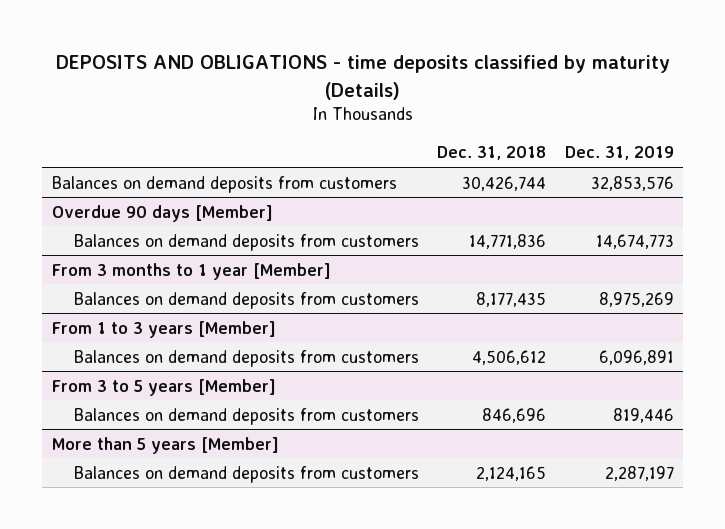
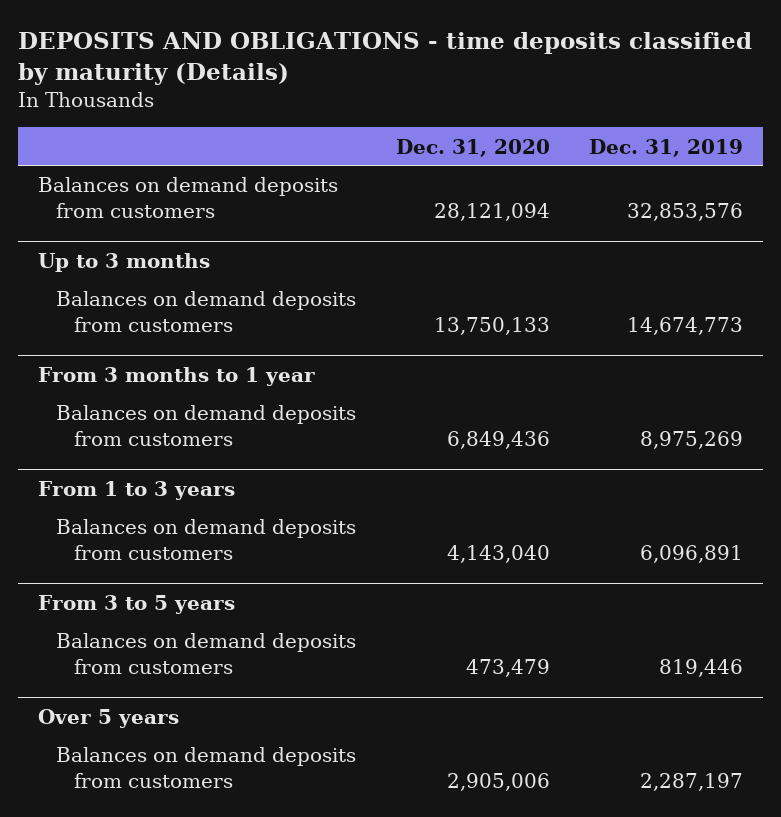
- | Dec. 31, 2018 | Dec. 31, 2019
+ | Dec. 31, 2020 | Dec. 31, 2019
- Overdue 90 days [Member]
+ Up to 3 months
- From 3 months to 1 year [Member]
+ From 3 months to 1 year
- From 1 to 3 years [Member]
+ From 1 to 3 years
- From 3 to 5 years [Member]
+ From 3 to 5 years
- More than 5 years [Member]
+ Over 5 years

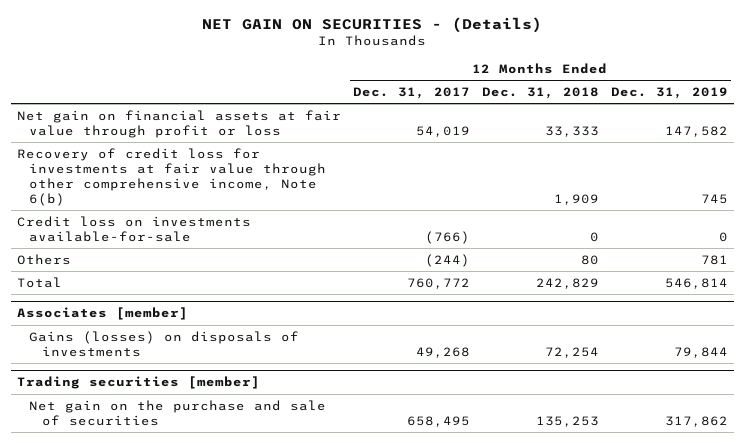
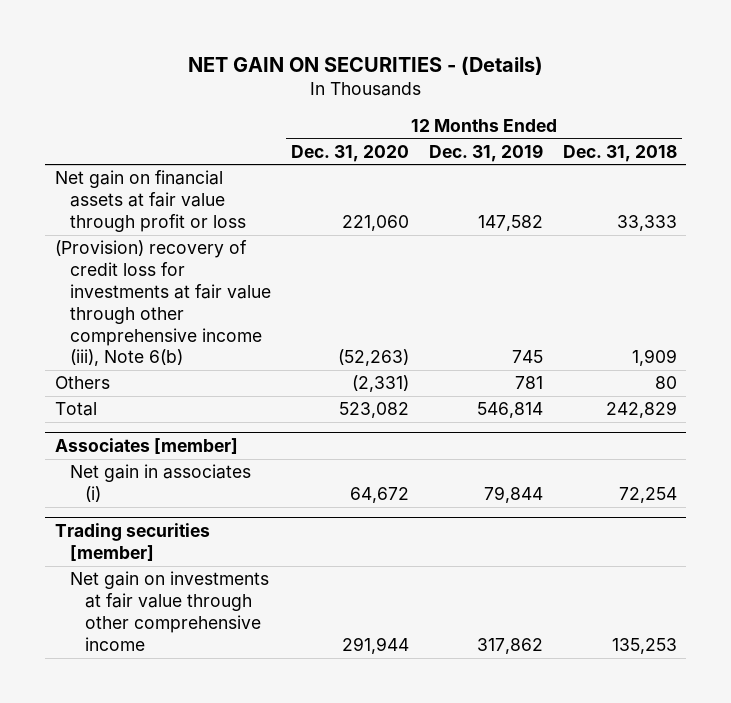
- | 12 Months Ended Dec. 31, 2017 | 12 Months Ended Dec. 31, 2018 | 12 Months Ended Dec. 31, 2019
+ | 12 Months Ended Dec. 31, 2020 | 12 Months Ended Dec. 31, 2019 | 12 Months Ended Dec. 31, 2018
- Recovery of credit loss for investments at fair value through other comprehensive income, Note 6(b) | | 1,909 | 745
- Credit loss on investments available-for-sale | (766) | 0 | 0
+ (Provision) recovery of credit loss for investments at fair value through other comprehensive income (iii), Note 6(b) | (52,263) | 745 | 1,909
@ Associates [member]
- Gains (losses) on disposals of investments | 49,268 | 72,254 | 79,844
+ Net gain in associates (i) | 64,672 | 79,844 | 72,254
@ Trading securities [member]
- Net gain on the purchase and sale of securities | 658,495 | 135,253 | 317,862
+ Net gain on investments at fair value through other comprehensive income | 291,944 | 317,862 | 135,253

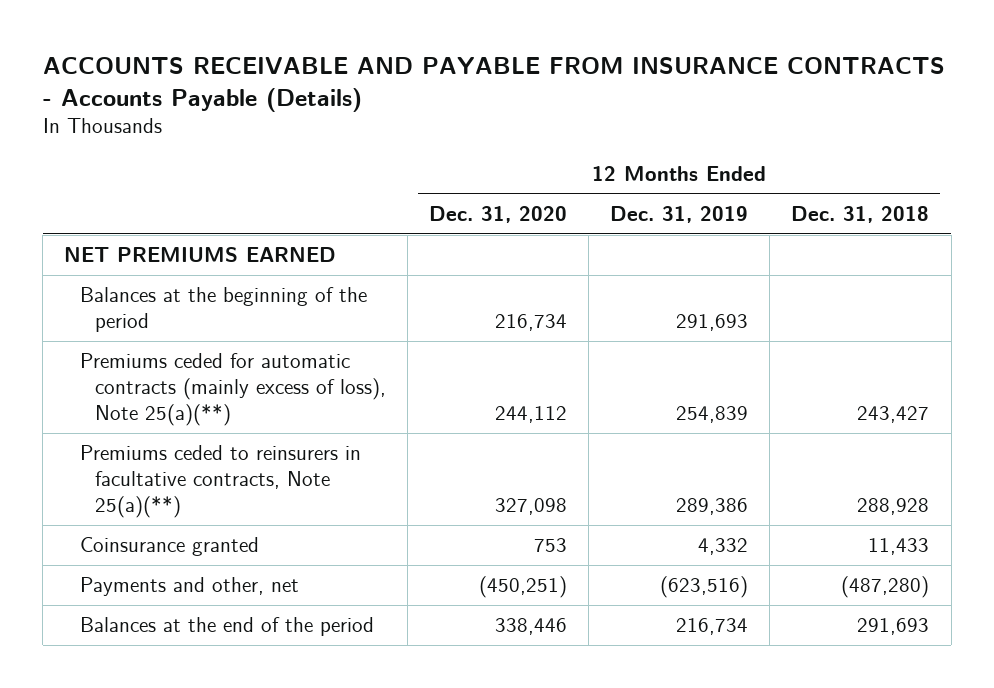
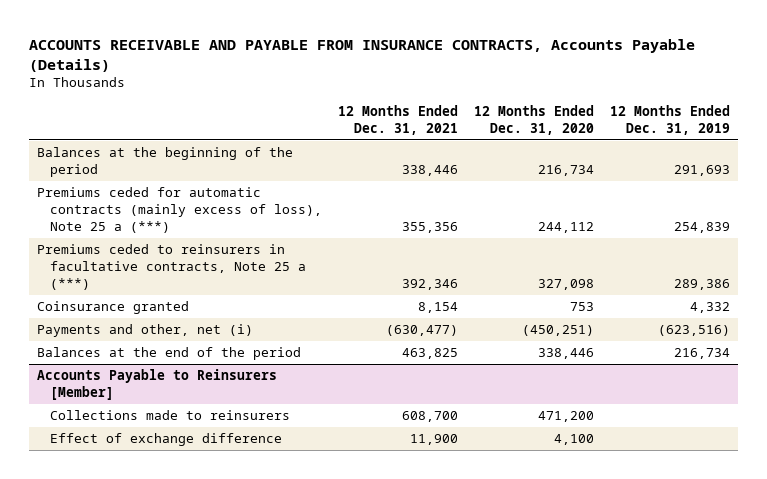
- ACCOUNTS RECEIVABLE AND PAYABLE FROM INSURANCE CONTRACTS - Accounts Payable (Details)
+ ACCOUNTS RECEIVABLE AND PAYABLE FROM INSURANCE CONTRACTS, Accounts Payable (Details)
- | 12 Months Ended Dec. 31, 2020 | 12 Months Ended Dec. 31, 2019 | 12 Months Ended Dec. 31, 2018
+ | 12 Months Ended Dec. 31, 2021 | 12 Months Ended Dec. 31, 2020 | 12 Months Ended Dec. 31, 2019
- NET PREMIUMS EARNED
- Premiums ceded for automatic contracts (mainly excess of loss), Note 25(a)(**) | 244,112 | 254,839 | 243,427
- Premiums ceded to reinsurers in facultative contracts, Note 25(a)(**) | 327,098 | 289,386 | 288,928
+ Premiums ceded for automatic contracts (mainly excess of loss), Note 25 a (***) | 355,356 | 244,112 | 254,839
+ Premiums ceded to reinsurers in facultative contracts, Note 25 a (***) | 392,346 | 327,098 | 289,386
- Payments and other, net | (450,251) | (623,516) | (487,280)
+ Payments and other, net (i) | (630,477) | (450,251) | (623,516)
+ Accounts Payable to Reinsurers [Member]
+ Collections made to reinsurers | 608,700 | 471,200 |
+ Effect of exchange difference | 11,900 | 4,100 |

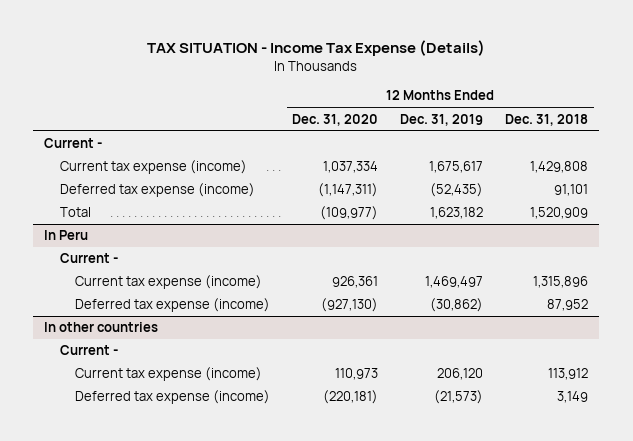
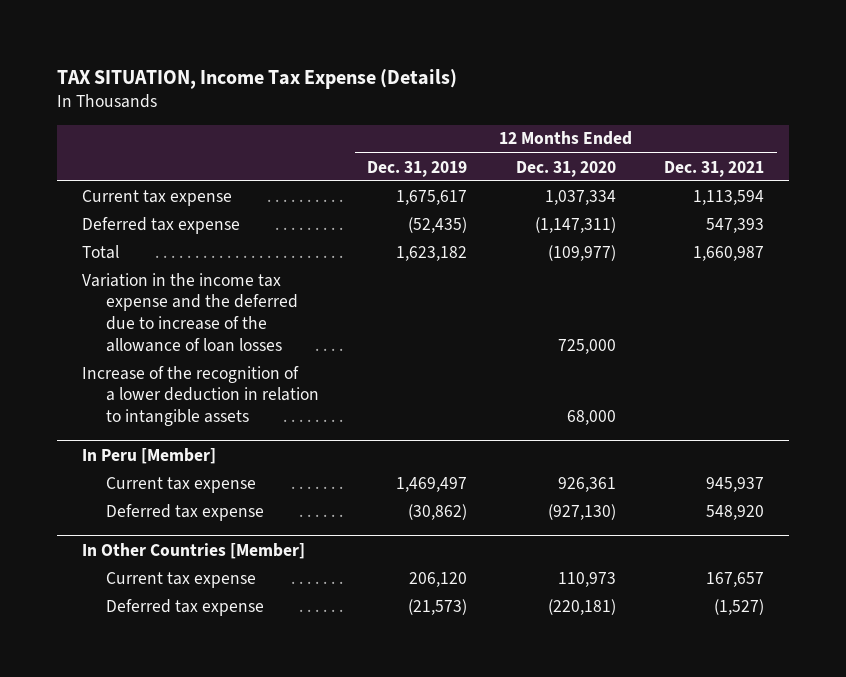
- TAX SITUATION - Income Tax Expense (Details)
+ TAX SITUATION, Income Tax Expense (Details)
- | 12 Months Ended Dec. 31, 2020 | 12 Months Ended Dec. 31, 2019 | 12 Months Ended Dec. 31, 2018
+ | 12 Months Ended Dec. 31, 2019 | 12 Months Ended Dec. 31, 2020 | 12 Months Ended Dec. 31, 2021
- Current -
- Current tax expense (income) | 1,037,334 | 1,675,617 | 1,429,808
- Deferred tax expense (income) | (1,147,311) | (52,435) | 91,101
+ Current tax expense | 1,675,617 | 1,037,334 | 1,113,594
+ Deferred tax expense | (52,435) | (1,147,311) | 547,393
- In Peru
- Current -
- Current tax expense (income) | 926,361 | 1,469,497 | 1,315,896
- Deferred tax expense (income) | (927,130) | (30,862) | 87,952
- In other countries
- Current -
- Current tax expense (income) | 110,973 | 206,120 | 113,912
- Deferred tax expense (income) | (220,181) | (21,573) | 3,149
+ Variation in the income tax expense and the deferred due to increase of the allowance of loan losses | | 725,000 |
+ Increase of the recognition of a lower deduction in relation to intangible assets | | 68,000 |
+ In Peru [Member]
+ Current tax expense | 1,469,497 | 926,361 | 945,937
+ Deferred tax expense | (30,862) | (927,130) | 548,920
+ In Other Countries [Member]
+ Current tax expense | 206,120 | 110,973 | 167,657
+ Deferred tax expense | (21,573) | (220,181) | (1,527)

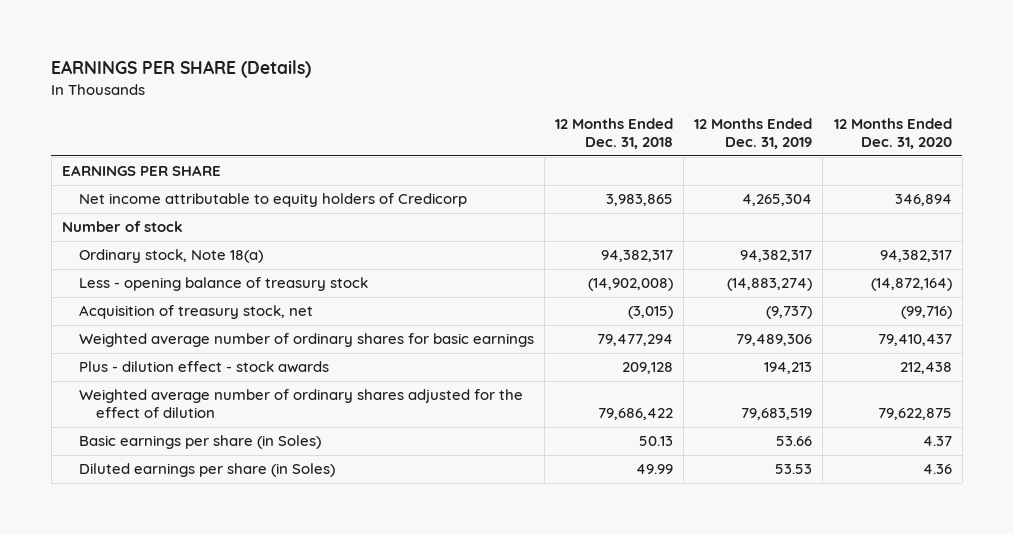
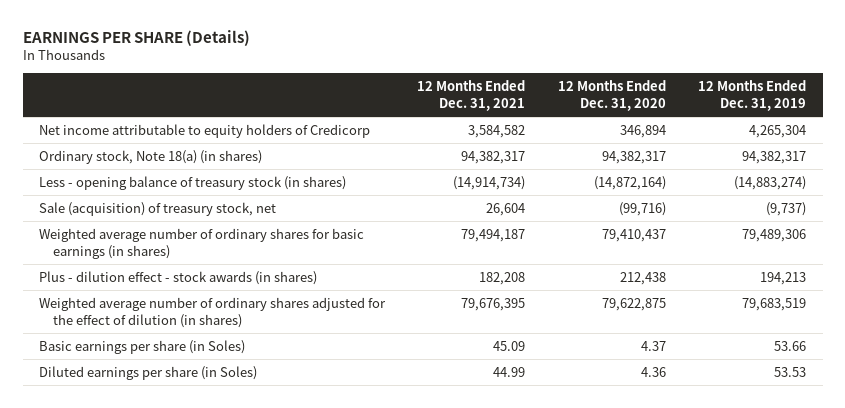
- | 12 Months Ended Dec. 31, 2018 | 12 Months Ended Dec. 31, 2019 | 12 Months Ended Dec. 31, 2020
+ | 12 Months Ended Dec. 31, 2021 | 12 Months Ended Dec. 31, 2020 | 12 Months Ended Dec. 31, 2019
- EARNINGS PER SHARE
- Number of stock
- Ordinary stock, Note 18(a) | 94,382,317 | 94,382,317 | 94,382,317
- Less - opening balance of treasury stock | (14,902,008) | (14,883,274) | (14,872,164)
- Acquisition of treasury stock, net | (3,015) | (9,737) | (99,716)
- Weighted average number of ordinary shares for basic earnings | 79,477,294 | 79,489,306 | 79,410,437
- Plus - dilution effect - stock awards | 209,128 | 194,213 | 212,438
- Weighted average number of ordinary shares adjusted for the effect of dilution | 79,686,422 | 79,683,519 | 79,622,875
+ Ordinary stock, Note 18(a) (in shares) | 94,382,317 | 94,382,317 | 94,382,317
+ Less - opening balance of treasury stock (in shares) | (14,914,734) | (14,872,164) | (14,883,274)
+ Sale (acquisition) of treasury stock, net | 26,604 | (99,716) | (9,737)
+ Weighted average number of ordinary shares for basic earnings (in shares) | 79,494,187 | 79,410,437 | 79,489,306
+ Plus - dilution effect - stock awards (in shares) | 182,208 | 212,438 | 194,213
+ Weighted average number of ordinary shares adjusted for the effect of dilution (in shares) | 79,676,395 | 79,622,875 | 79,683,519

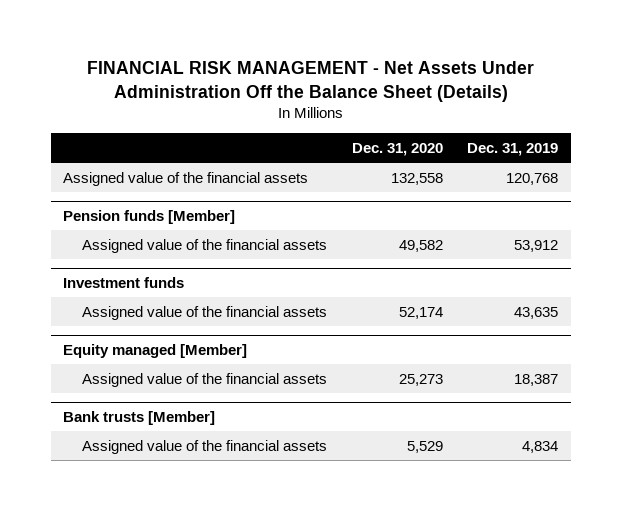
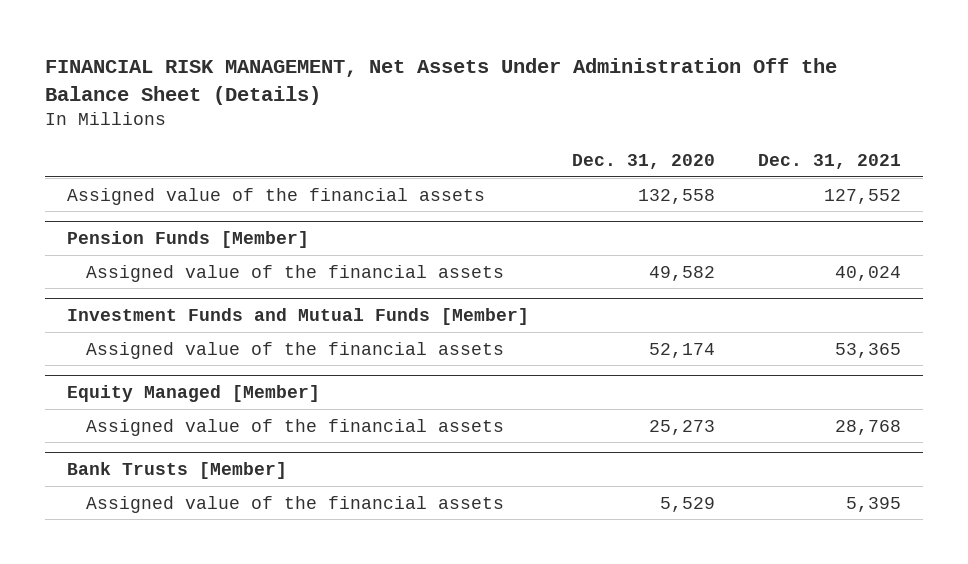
- FINANCIAL RISK MANAGEMENT - Net Assets Under Administration Off the Balance Sheet (Details)
+ FINANCIAL RISK MANAGEMENT, Net Assets Under Administration Off the Balance Sheet (Details)
- | Dec. 31, 2020 | Dec. 31, 2019
+ | Dec. 31, 2020 | Dec. 31, 2021
- Pension funds [Member]
+ Pension Funds [Member]
- Investment funds
+ Investment Funds and Mutual Funds [Member]
- Equity managed [Member]
+ Equity Managed [Member]
- Bank trusts [Member]
+ Bank Trusts [Member]

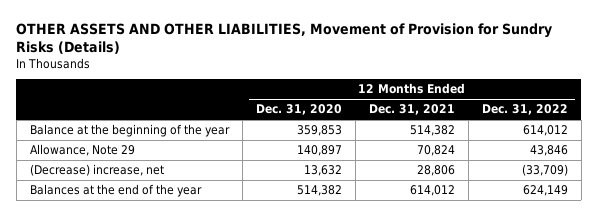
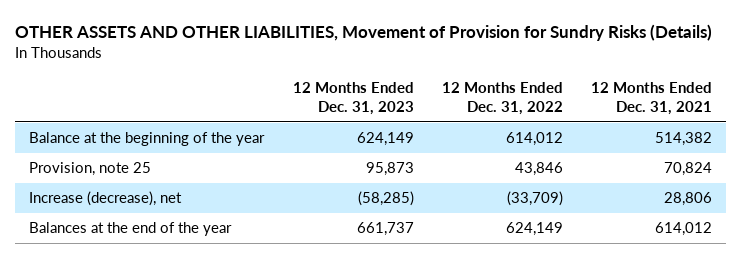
- | 12 Months Ended Dec. 31, 2020 | 12 Months Ended Dec. 31, 2021 | 12 Months Ended Dec. 31, 2022
+ | 12 Months Ended Dec. 31, 2023 | 12 Months Ended Dec. 31, 2022 | 12 Months Ended Dec. 31, 2021
- Allowance, Note 29 | 140,897 | 70,824 | 43,846
- (Decrease) increase, net | 13,632 | 28,806 | (33,709)
+ Provision, note 25 | 95,873 | 43,846 | 70,824
+ Increase (decrease), net | (58,285) | (33,709) | 28,806

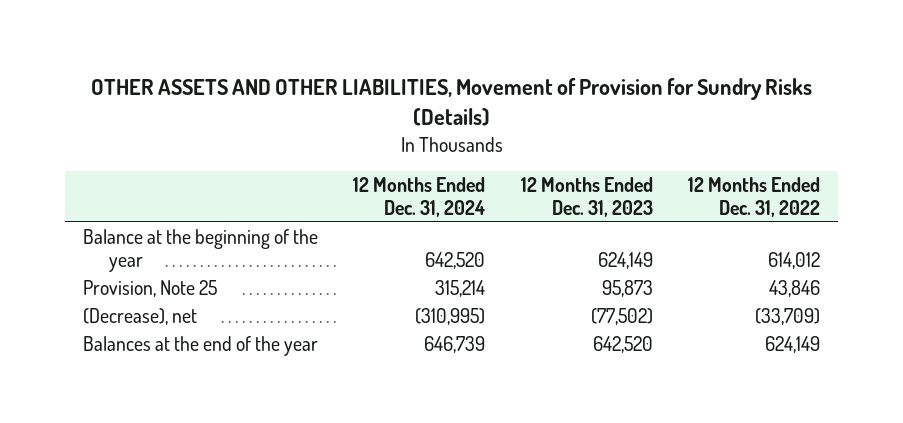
- | 12 Months Ended Dec. 31, 2023 | 12 Months Ended Dec. 31, 2022 | 12 Months Ended Dec. 31, 2021
+ | 12 Months Ended Dec. 31, 2024 | 12 Months Ended Dec. 31, 2023 | 12 Months Ended Dec. 31, 2022
- Provision, note 25 | 95,873 | 43,846 | 70,824
- Increase (decrease), net | (58,285) | (33,709) | 28,806
- Balances at the end of the year | 661,737 | 624,149 | 614,012
+ Provision, Note 25 | 315,214 | 95,873 | 43,846
+ (Decrease), net | (310,995) | (77,502) | (33,709)
+ Balances at the end of the year | 646,739 | 642,520 | 624,149

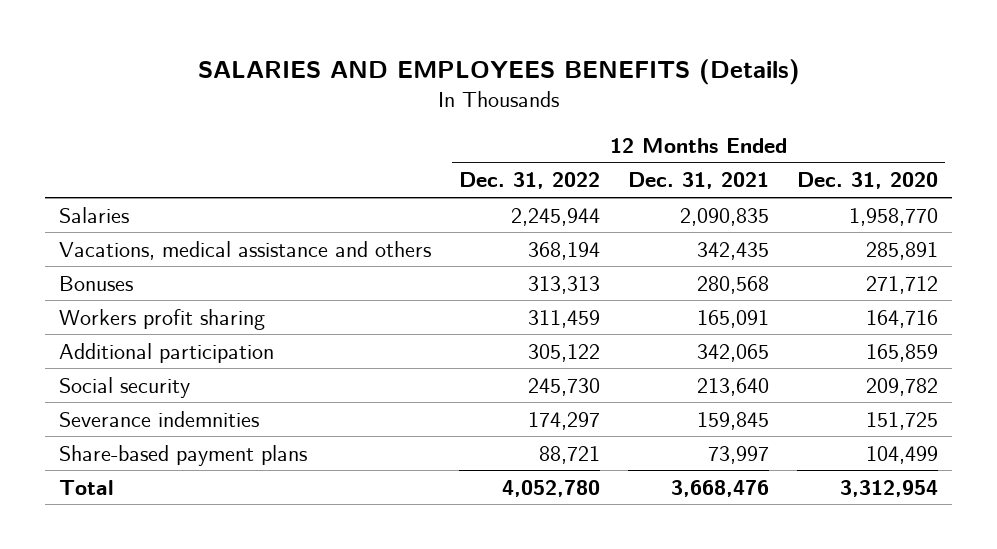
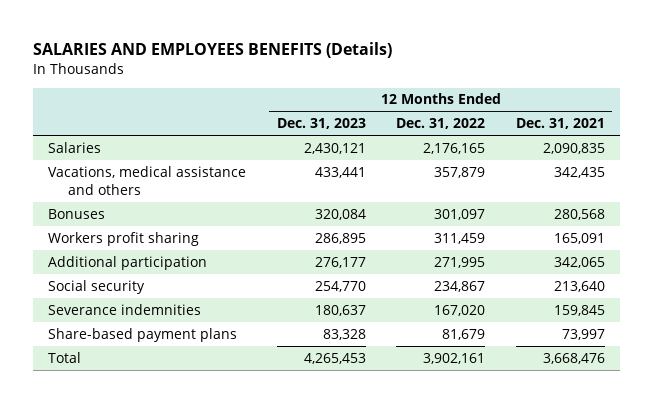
- | 12 Months Ended Dec. 31, 2022 | 12 Months Ended Dec. 31, 2021 | 12 Months Ended Dec. 31, 2020
+ | 12 Months Ended Dec. 31, 2023 | 12 Months Ended Dec. 31, 2022 | 12 Months Ended Dec. 31, 2021
- Salaries | 2,245,944 | 2,090,835 | 1,958,770
- Vacations, medical assistance and others | 368,194 | 342,435 | 285,891
- Bonuses | 313,313 | 280,568 | 271,712
+ Salaries | 2,430,121 | 2,176,165 | 2,090,835
+ Vacations, medical assistance and others | 433,441 | 357,879 | 342,435
+ Bonuses | 320,084 | 301,097 | 280,568
- Additional participation | 305,122 | 342,065 | 165,859
- Social security | 245,730 | 213,640 | 209,782
- Severance indemnities | 174,297 | 159,845 | 151,725
- Share-based payment plans | 88,721 | 73,997 | 104,499
- Total | 4,052,780 | 3,668,476 | 3,312,954
+ Additional participation | 276,177 | 271,995 | 342,065
+ Social security | 254,770 | 234,867 | 213,640
+ Severance indemnities | 180,637 | 167,020 | 159,845
+ Share-based payment plans | 83,328 | 81,679 | 73,997
+ Total | 4,265,453 | 3,902,161 | 3,668,476

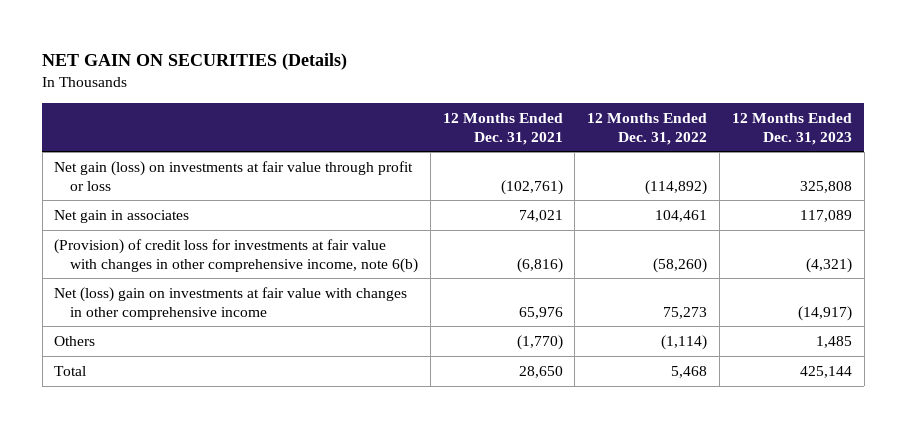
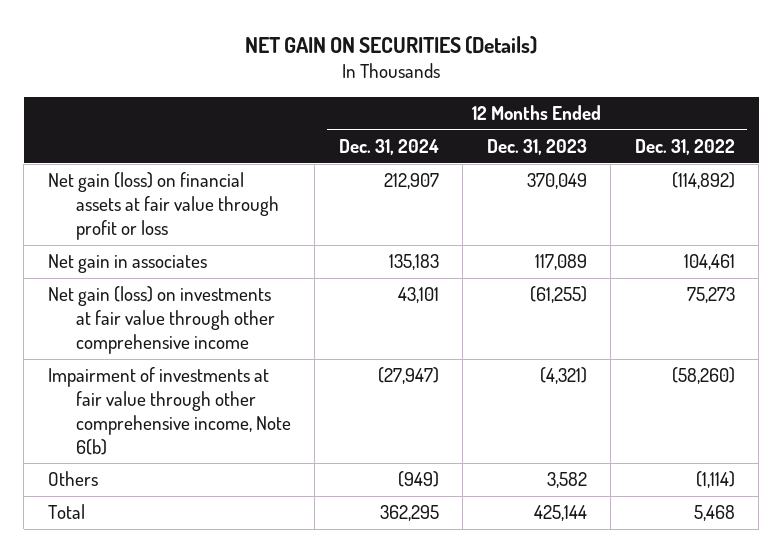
- | 12 Months Ended Dec. 31, 2021 | 12 Months Ended Dec. 31, 2022 | 12 Months Ended Dec. 31, 2023
+ | 12 Months Ended Dec. 31, 2024 | 12 Months Ended Dec. 31, 2023 | 12 Months Ended Dec. 31, 2022
- Net gain (loss) on investments at fair value through profit or loss | (102,761) | (114,892) | 325,808
+ Net gain (loss) on financial assets at fair value through profit or loss | 212,907 | 370,049 | (114,892)
- (Provision) of credit loss for investments at fair value with changes in other comprehensive income, note 6(b) | (6,816) | (58,260) | (4,321)
- Net (loss) gain on investments at fair value with changes in other comprehensive income | 65,976 | 75,273 | (14,917)
- Others | (1,770) | (1,114) | 1,485
+ Net gain (loss) on investments at fair value through other comprehensive income | 43,101 | (61,255) | 75,273
+ Impairment of investments at fair value through other comprehensive income, Note 6(b) | (27,947) | (4,321) | (58,260)
+ Others | (949) | 3,582 | (1,114)

